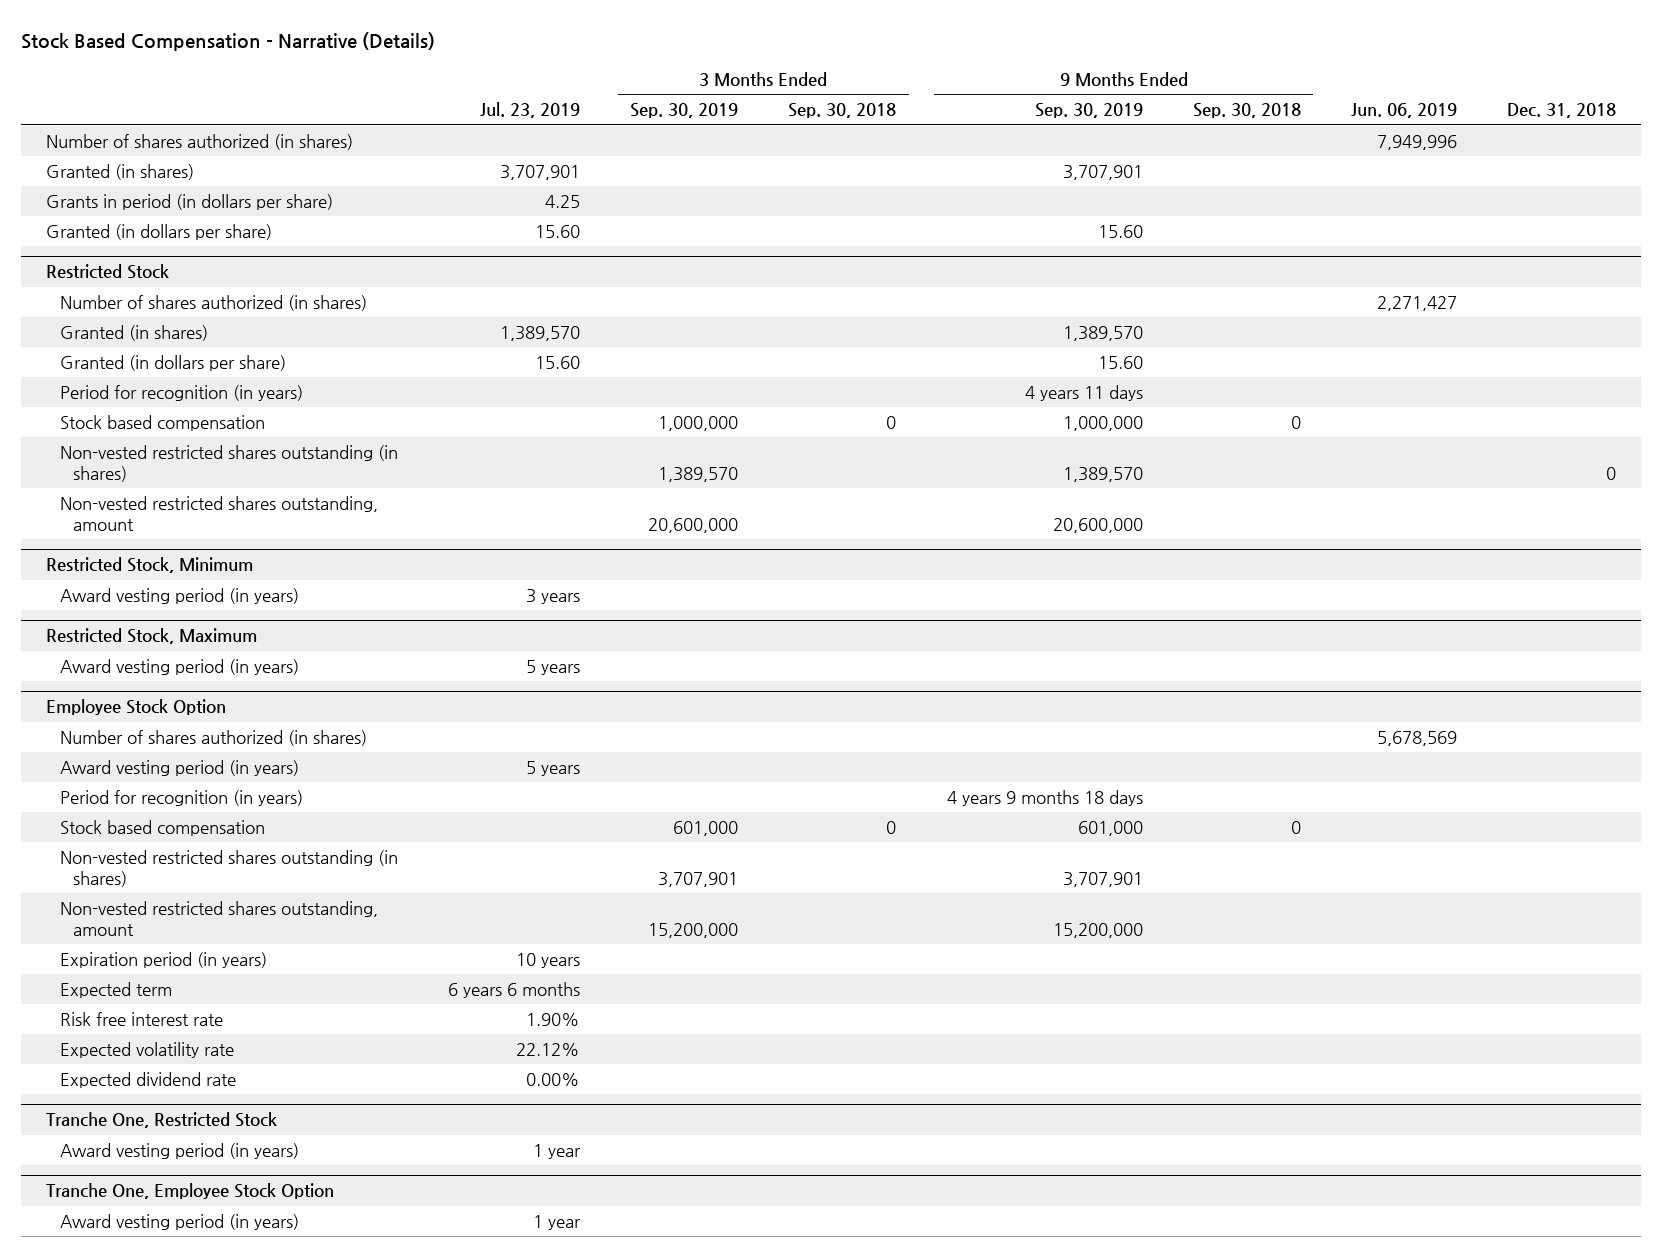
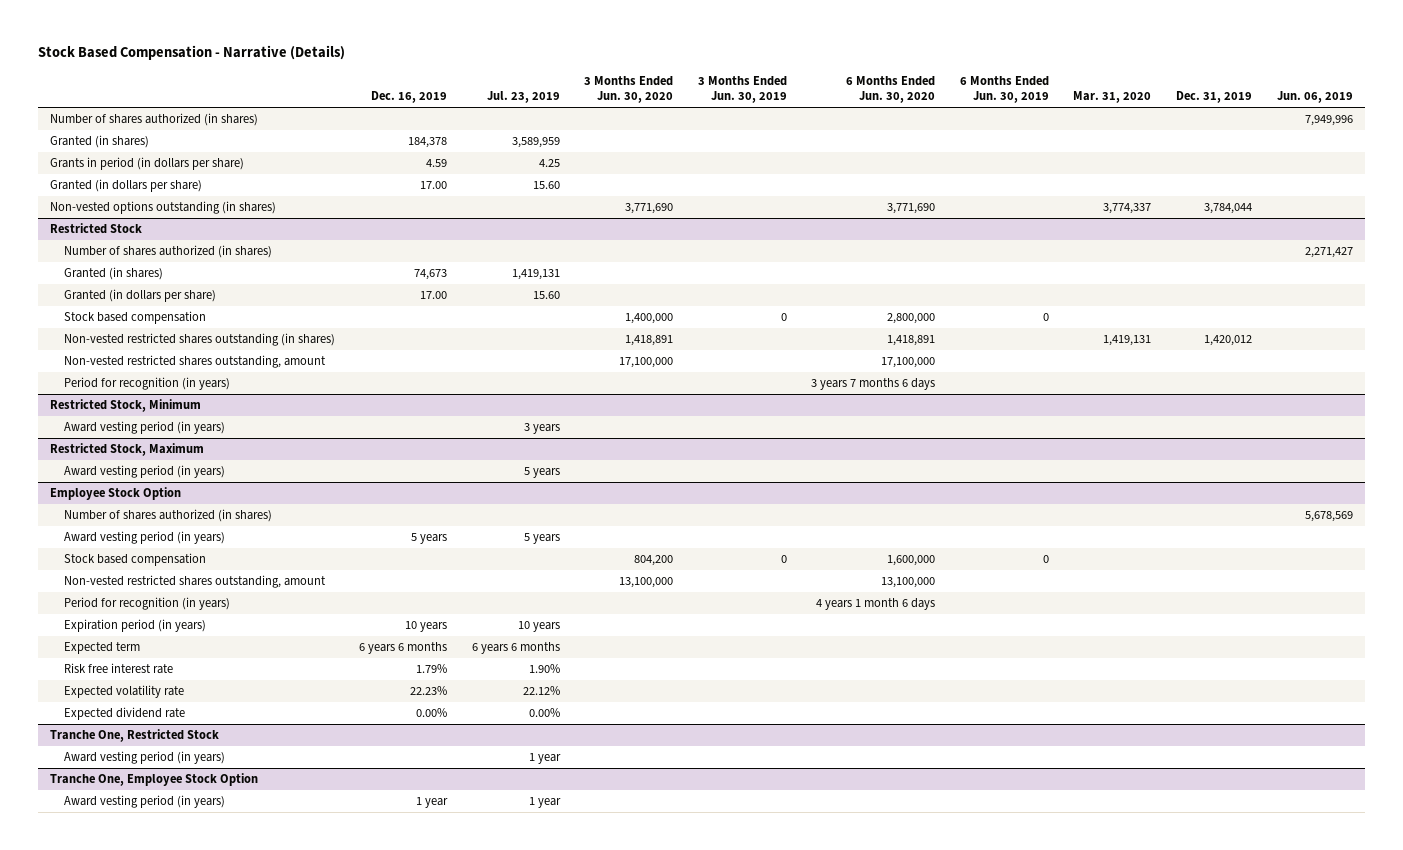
- | Jul. 23, 2019 | 3 Months Ended Sep. 30, 2019 | 3 Months Ended Sep. 30, 2018 | 9 Months Ended Sep. 30, 2019 | 9 Months Ended Sep. 30, 2018 | Jun. 06, 2019 | Dec. 31, 2018
+ | Dec. 16, 2019 | Jul. 23, 2019 | 3 Months Ended Jun. 30, 2020 | 3 Months Ended Jun. 30, 2019 | 6 Months Ended Jun. 30, 2020 | 6 Months Ended Jun. 30, 2019 | Mar. 31, 2020 | Dec. 31, 2019 | Jun. 06, 2019
- Granted (in shares) | 3,707,901 | | | 3,707,901 | | |
+ Granted (in shares) | 184,378 | 3,589,959 | | | | | | |
+ Non-vested options outstanding (in shares) | | | 3,771,690 | | 3,771,690 | | 3,774,337 | 3,784,044 |
@ Restricted Stock
- Granted (in shares) | 1,389,570 | | | 1,389,570 | | |
+ Granted (in shares) | 74,673 | 1,419,131 | | | | | | |
moved down: Period for recognition (in years) | | | | | 3 years 7 months 6 days | | | |
@ Employee Stock Option
- Non-vested restricted shares outstanding (in shares) | | 3,707,901 | | 3,707,901 | | |
moved down: Period for recognition (in years) | | | | | 4 years 1 month 6 days | | | |

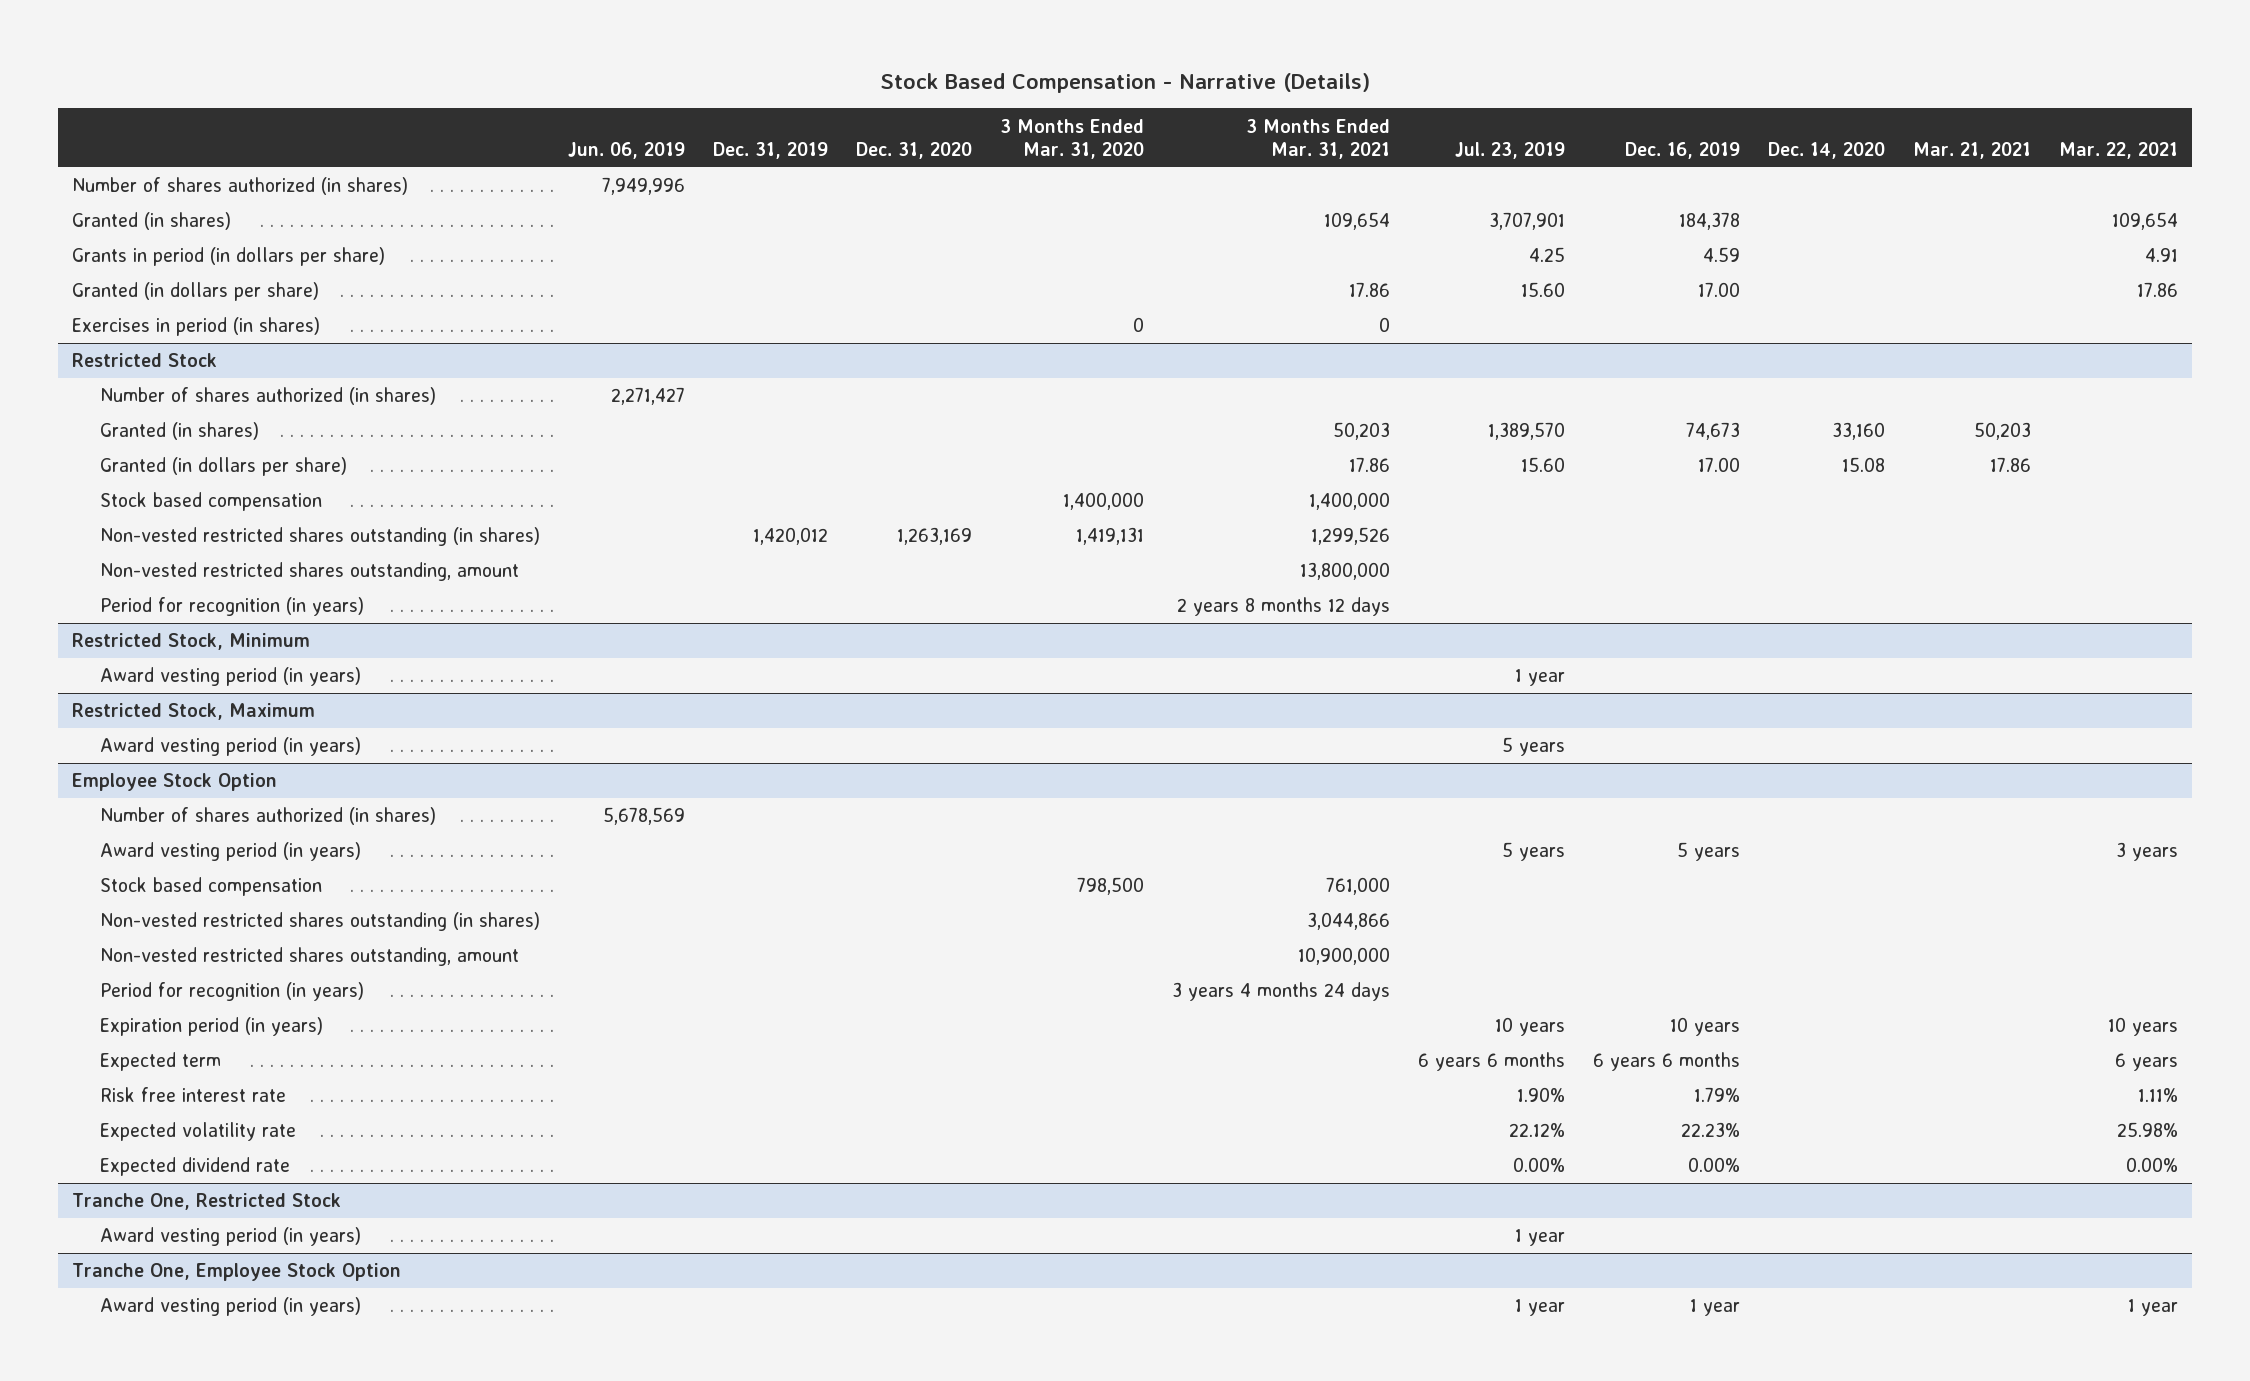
- | Dec. 16, 2019 | Jul. 23, 2019 | 3 Months Ended Jun. 30, 2020 | 3 Months Ended Jun. 30, 2019 | 6 Months Ended Jun. 30, 2020 | 6 Months Ended Jun. 30, 2019 | Mar. 31, 2020 | Dec. 31, 2019 | Jun. 06, 2019
+ | Jun. 06, 2019 | Dec. 31, 2019 | Dec. 31, 2020 | 3 Months Ended Mar. 31, 2020 | 3 Months Ended Mar. 31, 2021 | Jul. 23, 2019 | Dec. 16, 2019 | Dec. 14, 2020 | Mar. 21, 2021 | Mar. 22, 2021
- Granted (in shares) | 184,378 | 3,589,959 | | | | | | |
+ Granted (in shares) | | | | | 109,654 | 3,707,901 | 184,378 | | | 109,654
- Non-vested options outstanding (in shares) | | | 3,771,690 | | 3,771,690 | | 3,774,337 | 3,784,044 |
+ Exercises in period (in shares) | | | | 0 | 0 | | | | |
@ Restricted Stock
- Granted (in shares) | 74,673 | 1,419,131 | | | | | | |
+ Granted (in shares) | | | | | 50,203 | 1,389,570 | 74,673 | 33,160 | 50,203 |
@ Restricted Stock, Minimum
- Award vesting period (in years) | | 3 years | | | | | | |
+ Award vesting period (in years) | | | | | | 1 year | | | |
@ Employee Stock Option
+ Non-vested restricted shares outstanding (in shares) | | | | | 3,044,866 | | | | |

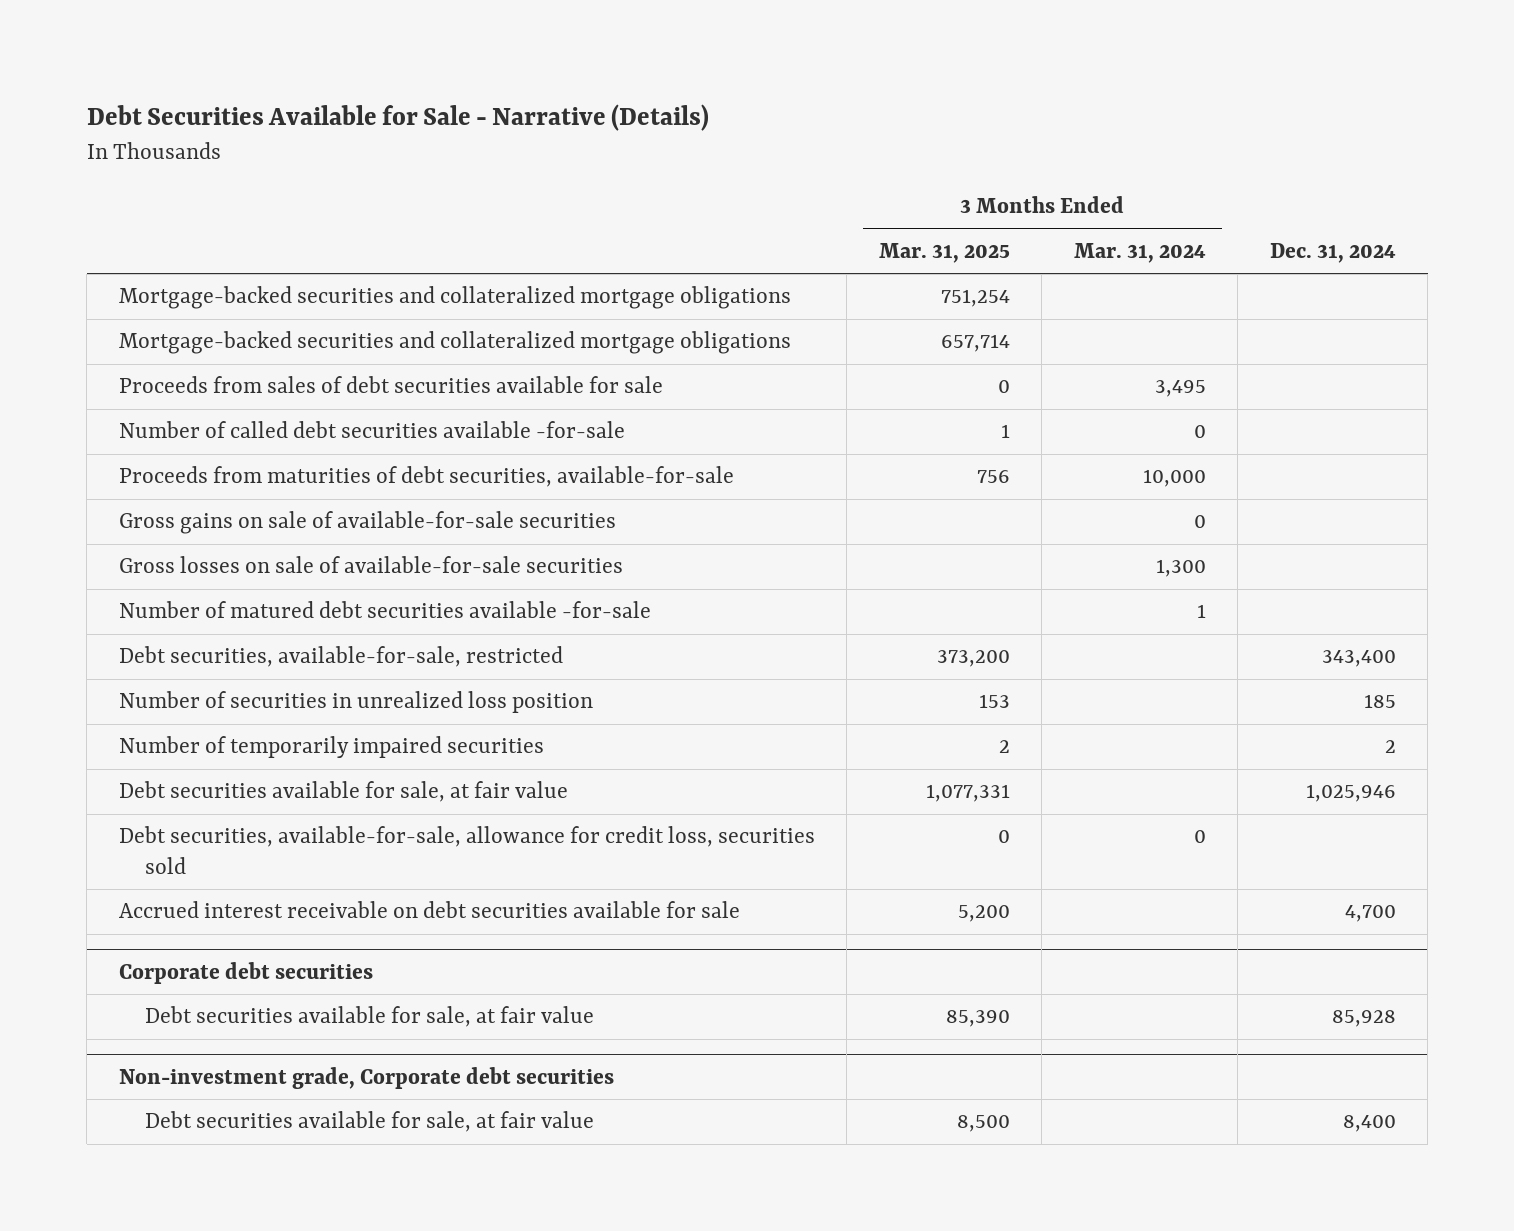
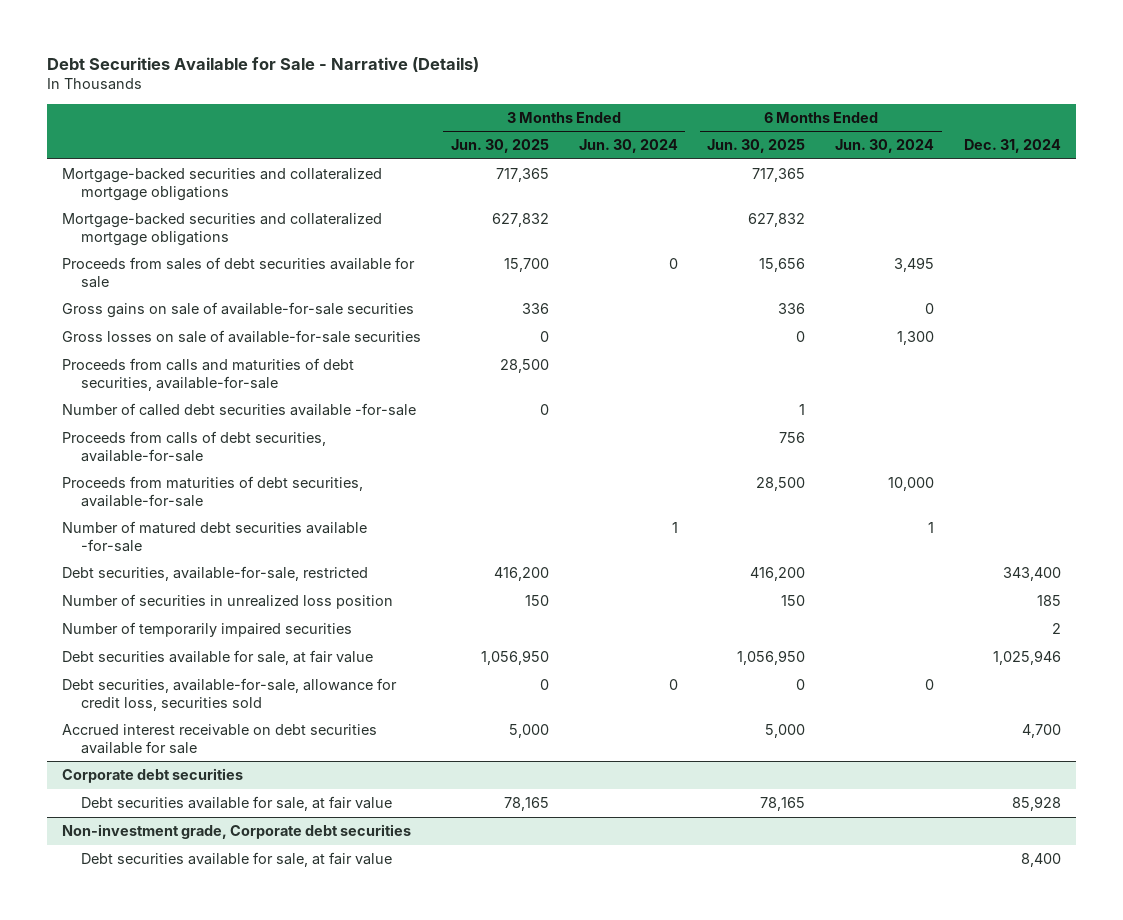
- | 3 Months Ended Mar. 31, 2025 | 3 Months Ended Mar. 31, 2024 | Dec. 31, 2024
+ | 3 Months Ended Jun. 30, 2025 | 3 Months Ended Jun. 30, 2024 | 6 Months Ended Jun. 30, 2025 | 6 Months Ended Jun. 30, 2024 | Dec. 31, 2024
+ Proceeds from calls and maturities of debt securities, available-for-sale | 28,500 | | | |
moved down: Number of called debt securities available -for-sale | 0 | | 1 | |
+ Proceeds from calls of debt securities, available-for-sale | | | 756 | |
moved down: Proceeds from maturities of debt securities, available-for-sale | | | 28,500 | 10,000 |

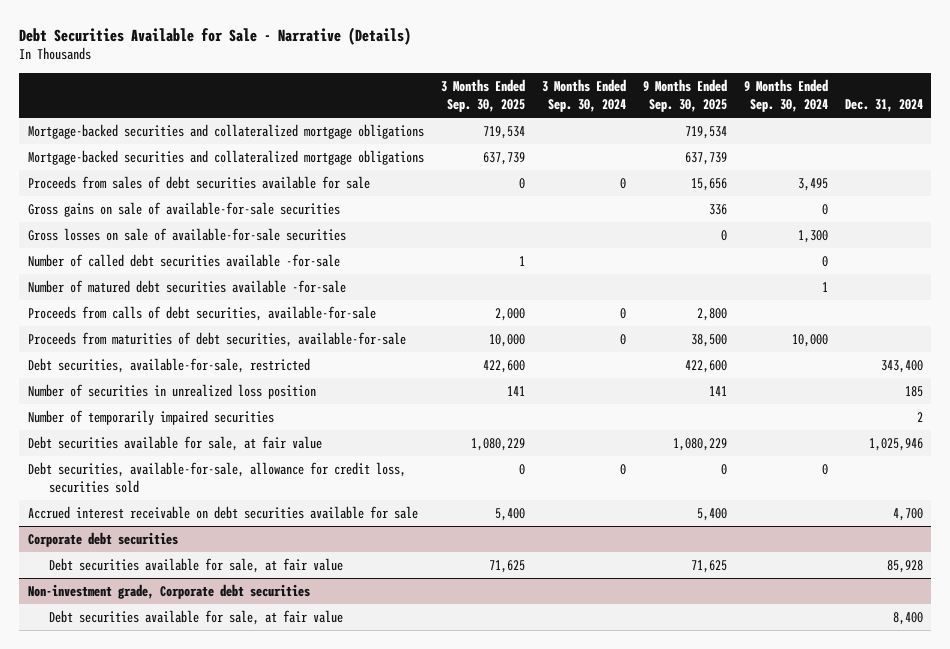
- | 3 Months Ended Jun. 30, 2025 | 3 Months Ended Jun. 30, 2024 | 6 Months Ended Jun. 30, 2025 | 6 Months Ended Jun. 30, 2024 | Dec. 31, 2024
+ | 3 Months Ended Sep. 30, 2025 | 3 Months Ended Sep. 30, 2024 | 9 Months Ended Sep. 30, 2025 | 9 Months Ended Sep. 30, 2024 | Dec. 31, 2024
- Proceeds from calls and maturities of debt securities, available-for-sale | 28,500 | | | |
moved up: Number of matured debt securities available -for-sale | | | | 1 |

